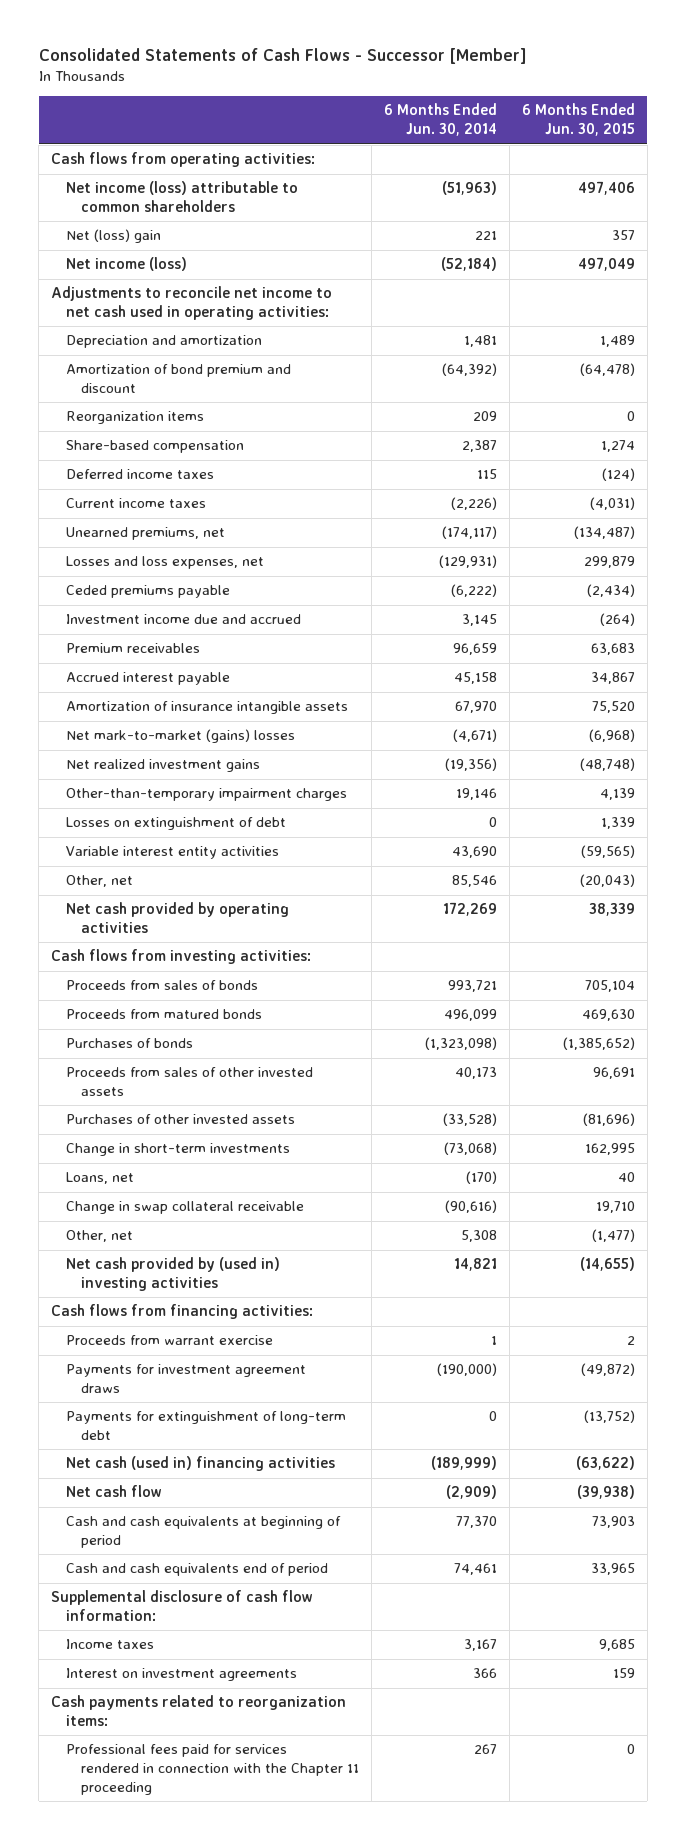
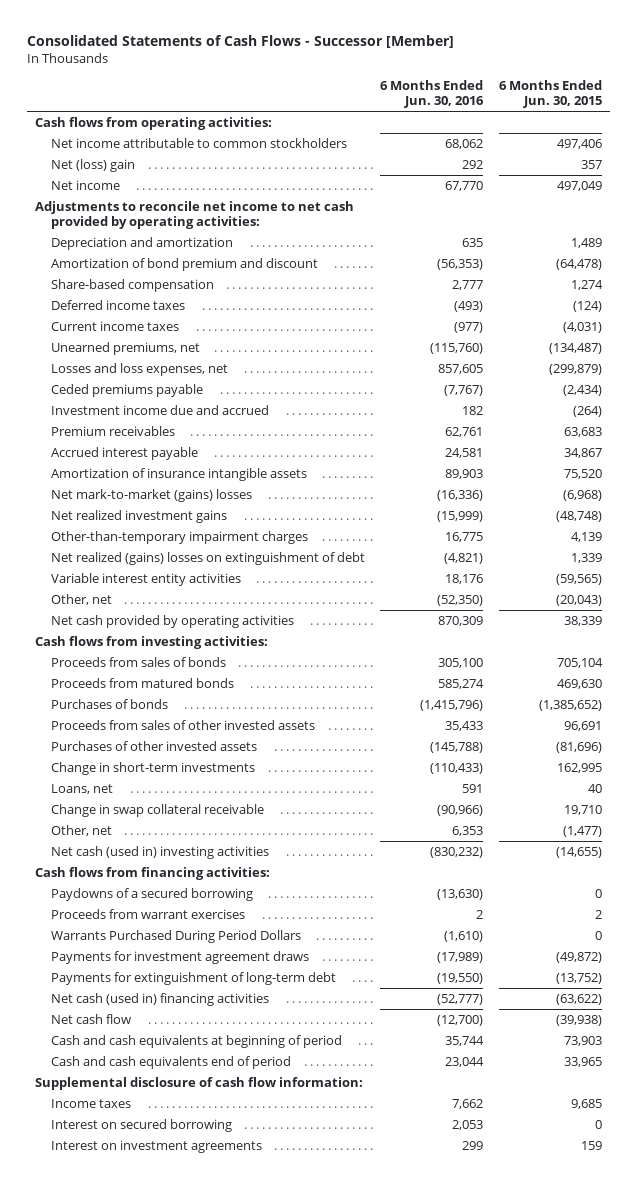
- | 6 Months Ended Jun. 30, 2014 | 6 Months Ended Jun. 30, 2015
+ | 6 Months Ended Jun. 30, 2016 | 6 Months Ended Jun. 30, 2015
- Net income (loss) attributable to common shareholders | (51,963) | 497,406
+ Net income attributable to common stockholders | 68,062 | 497,406
- Net income (loss) | (52,184) | 497,049
- Adjustments to reconcile net income to net cash used in operating activities:
+ Net income | 67,770 | 497,049
+ Adjustments to reconcile net income to net cash provided by operating activities:
- Reorganization items | 209 | 0
- Losses and loss expenses, net | (129,931) | 299,879
+ Losses and loss expenses, net | 857,605 | (299,879)
- Losses on extinguishment of debt | 0 | 1,339
+ Net realized (gains) losses on extinguishment of debt | (4,821) | 1,339
- Net cash provided by (used in) investing activities | 14,821 | (14,655)
+ Net cash (used in) investing activities | (830,232) | (14,655)
- Proceeds from warrant exercise | 1 | 2
+ Paydowns of a secured borrowing | (13,630) | 0
+ Proceeds from warrant exercises | 2 | 2
+ Warrants Purchased During Period Dollars | (1,610) | 0
+ Interest on secured borrowing | 2,053 | 0
- Cash payments related to reorganization items:
- Professional fees paid for services rendered in connection with the Chapter 11 proceeding | 267 | 0

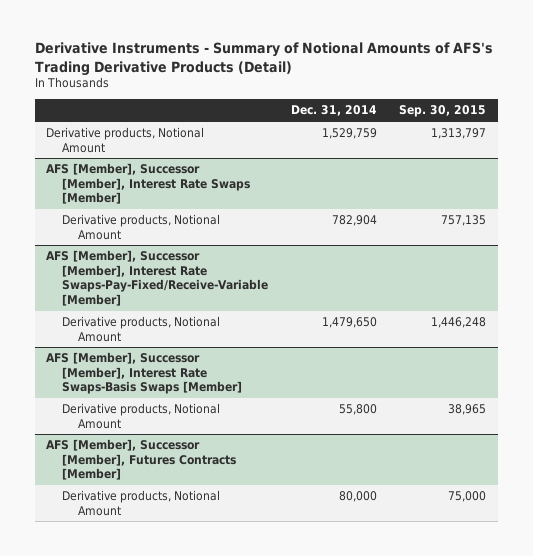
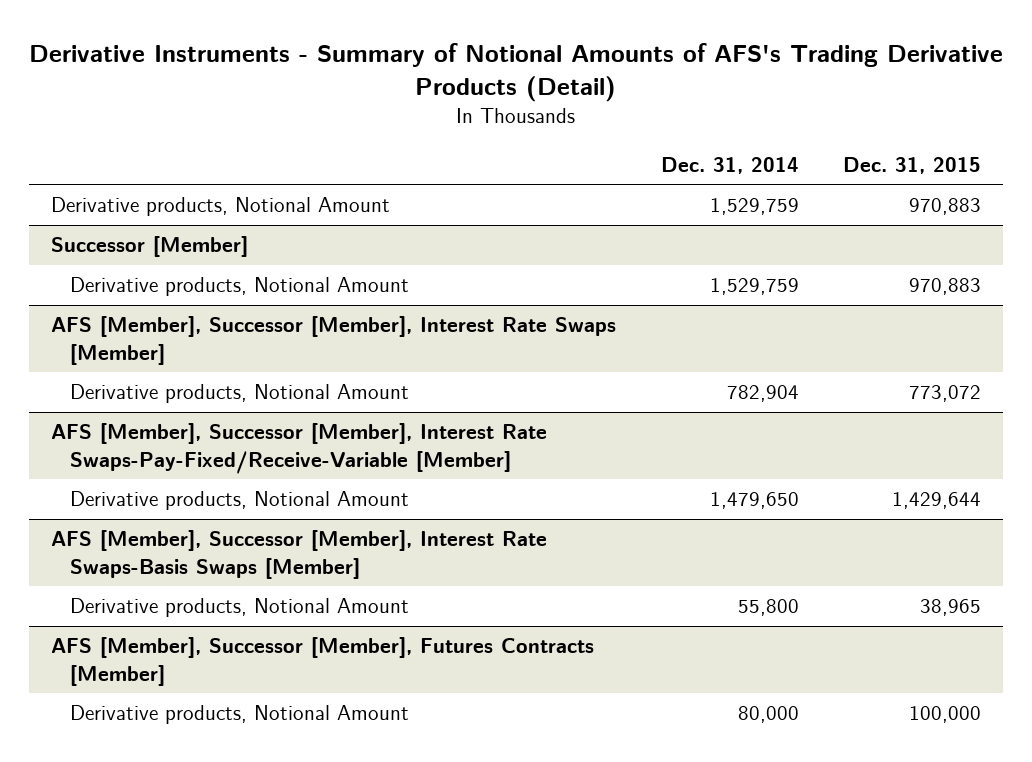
- | Dec. 31, 2014 | Sep. 30, 2015
+ | Dec. 31, 2014 | Dec. 31, 2015
+ Successor [Member]
+ Derivative products, Notional Amount | 1,529,759 | 970,883

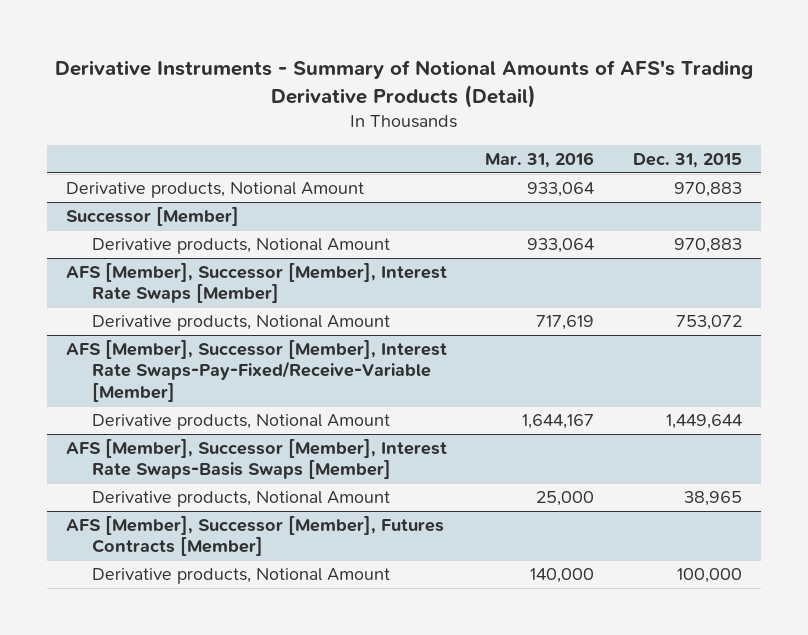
- | Dec. 31, 2014 | Dec. 31, 2015
+ | Mar. 31, 2016 | Dec. 31, 2015
@ AFS [Member], Successor [Member], Interest Rate Swaps [Member]
- Derivative products, Notional Amount | 782,904 | 773,072
+ Derivative products, Notional Amount | 717,619 | 753,072
@ AFS [Member], Successor [Member], Interest Rate Swaps-Pay-Fixed/Receive-Variable [Member]
- Derivative products, Notional Amount | 1,479,650 | 1,429,644
+ Derivative products, Notional Amount | 1,644,167 | 1,449,644

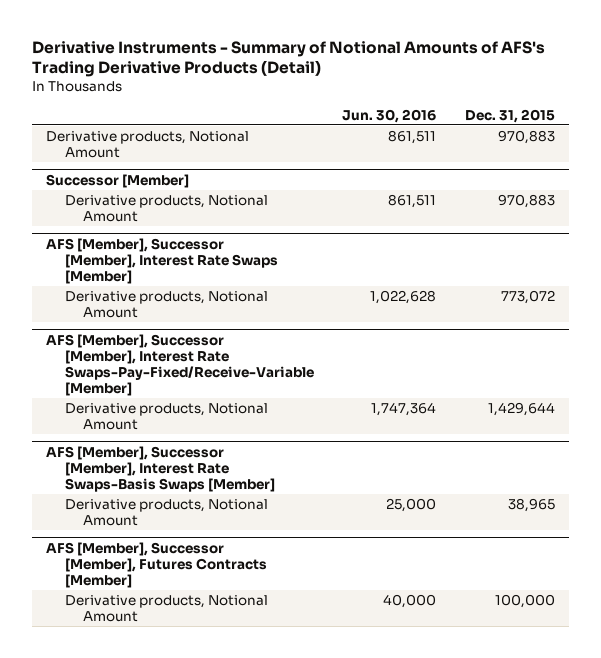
- | Mar. 31, 2016 | Dec. 31, 2015
+ | Jun. 30, 2016 | Dec. 31, 2015
@ AFS [Member], Successor [Member], Interest Rate Swaps [Member]
- Derivative products, Notional Amount | 717,619 | 753,072
+ Derivative products, Notional Amount | 1,022,628 | 773,072
@ AFS [Member], Successor [Member], Interest Rate Swaps-Pay-Fixed/Receive-Variable [Member]
- Derivative products, Notional Amount | 1,644,167 | 1,449,644
+ Derivative products, Notional Amount | 1,747,364 | 1,429,644

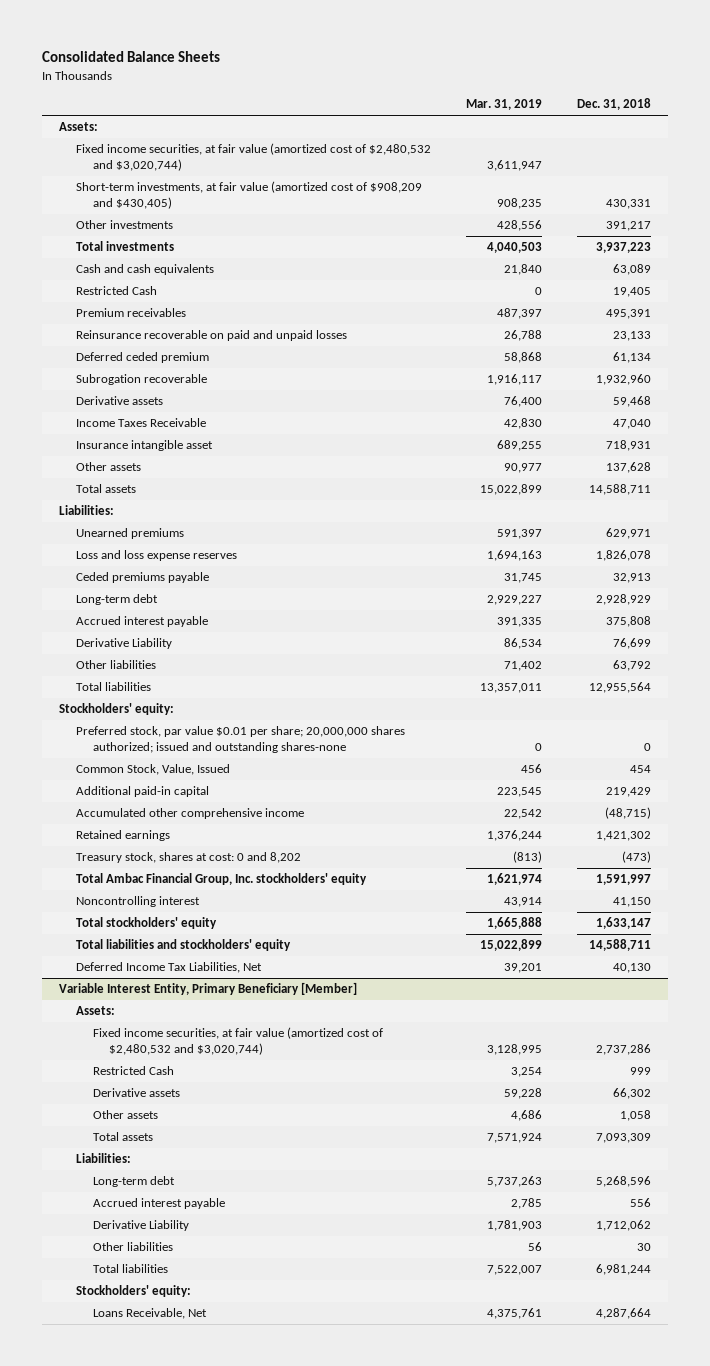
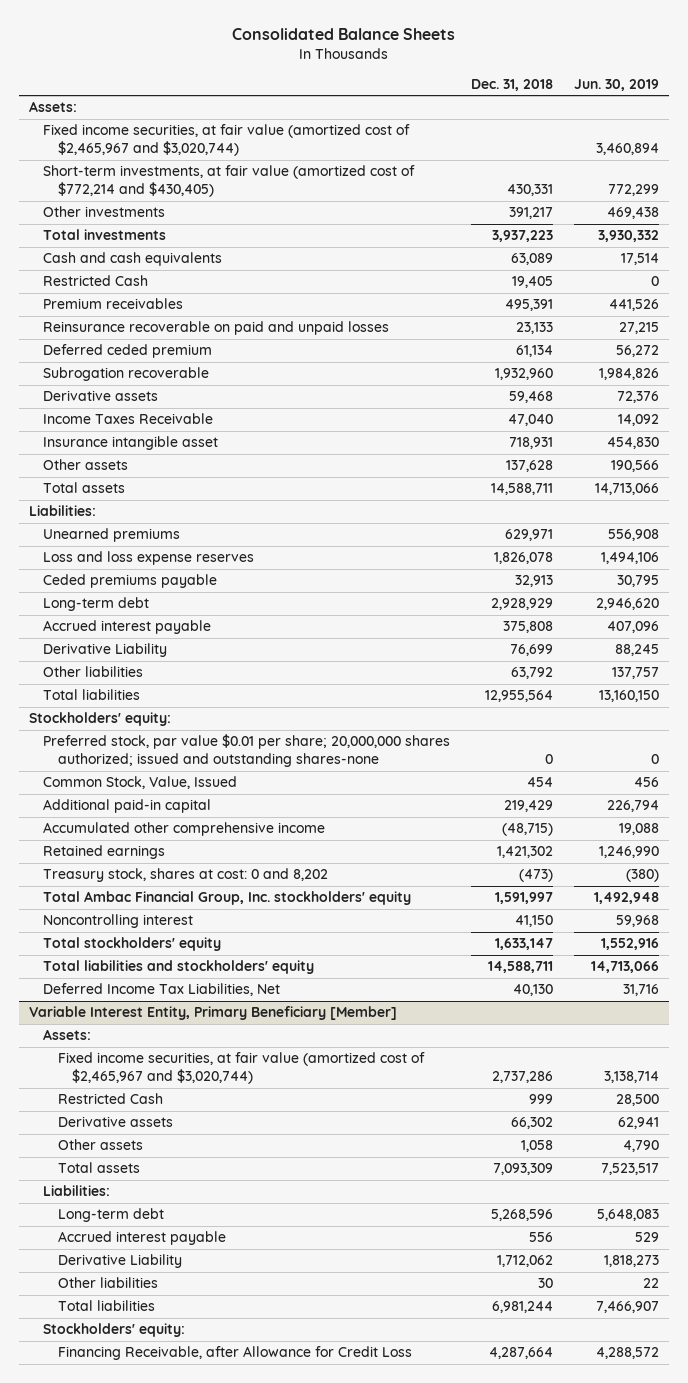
- | Mar. 31, 2019 | Dec. 31, 2018
+ | Dec. 31, 2018 | Jun. 30, 2019
- Fixed income securities, at fair value (amortized cost of $2,480,532 and $3,020,744) | 3,611,947 |
- Short-term investments, at fair value (amortized cost of $908,209 and $430,405) | 908,235 | 430,331
+ Fixed income securities, at fair value (amortized cost of $2,465,967 and $3,020,744) | | 3,460,894
+ Short-term investments, at fair value (amortized cost of $772,214 and $430,405) | 430,331 | 772,299
@ Variable Interest Entity, Primary Beneficiary [Member]
- Fixed income securities, at fair value (amortized cost of $2,480,532 and $3,020,744) | 3,128,995 | 2,737,286
+ Fixed income securities, at fair value (amortized cost of $2,465,967 and $3,020,744) | 2,737,286 | 3,138,714
- Loans Receivable, Net | 4,375,761 | 4,287,664
+ Financing Receivable, after Allowance for Credit Loss | 4,287,664 | 4,288,572

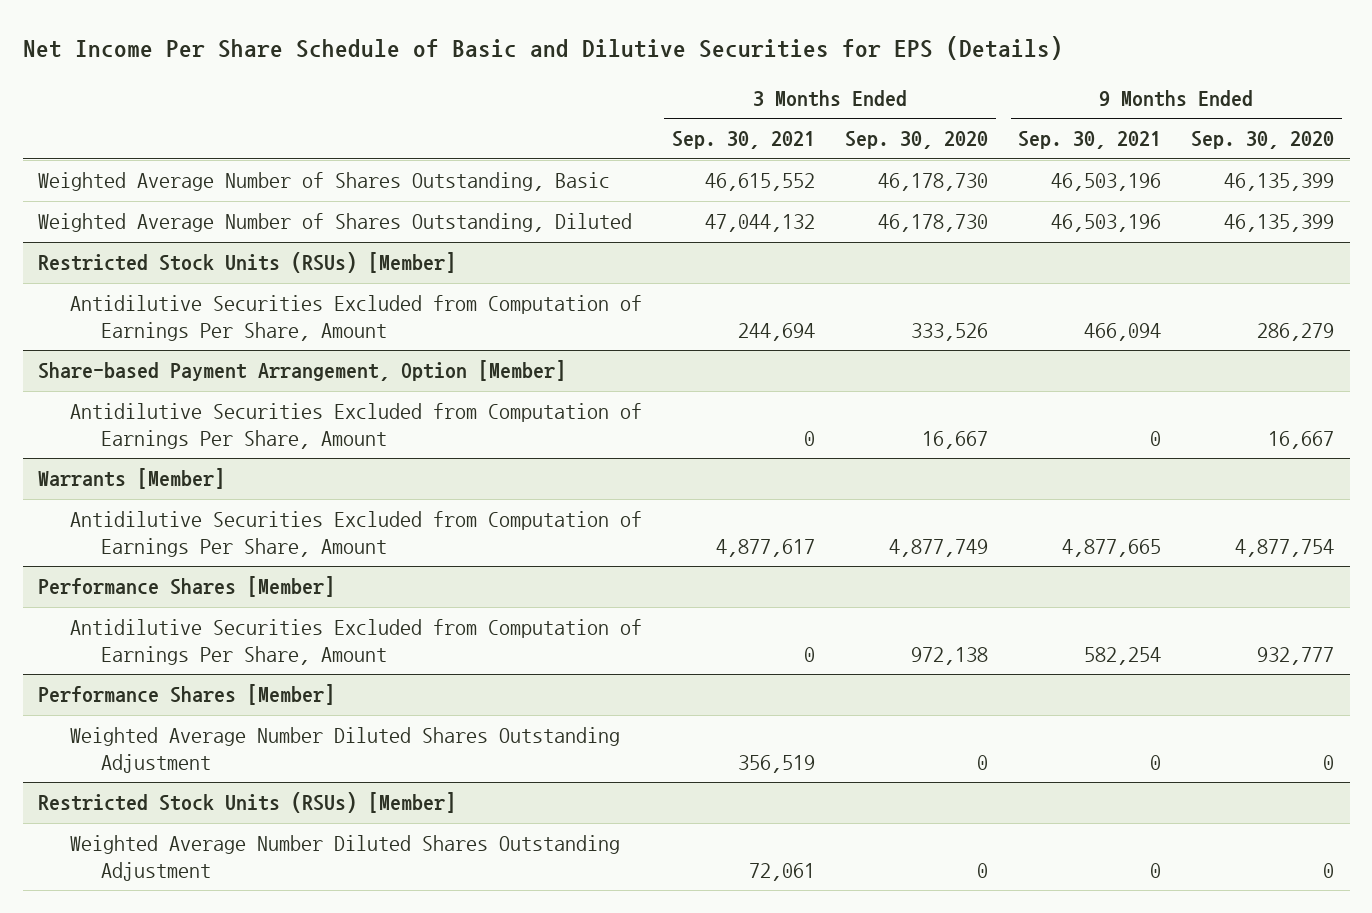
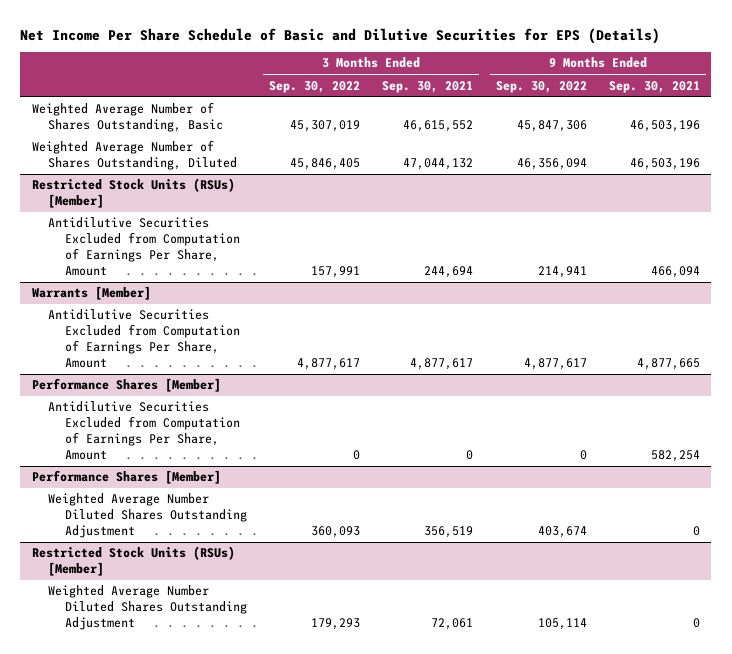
- | 3 Months Ended Sep. 30, 2021 | 3 Months Ended Sep. 30, 2020 | 9 Months Ended Sep. 30, 2021 | 9 Months Ended Sep. 30, 2020
+ | 3 Months Ended Sep. 30, 2022 | 3 Months Ended Sep. 30, 2021 | 9 Months Ended Sep. 30, 2022 | 9 Months Ended Sep. 30, 2021
- Share-based Payment Arrangement, Option [Member]
- Antidilutive Securities Excluded from Computation of Earnings Per Share, Amount | 0 | 16,667 | 0 | 16,667

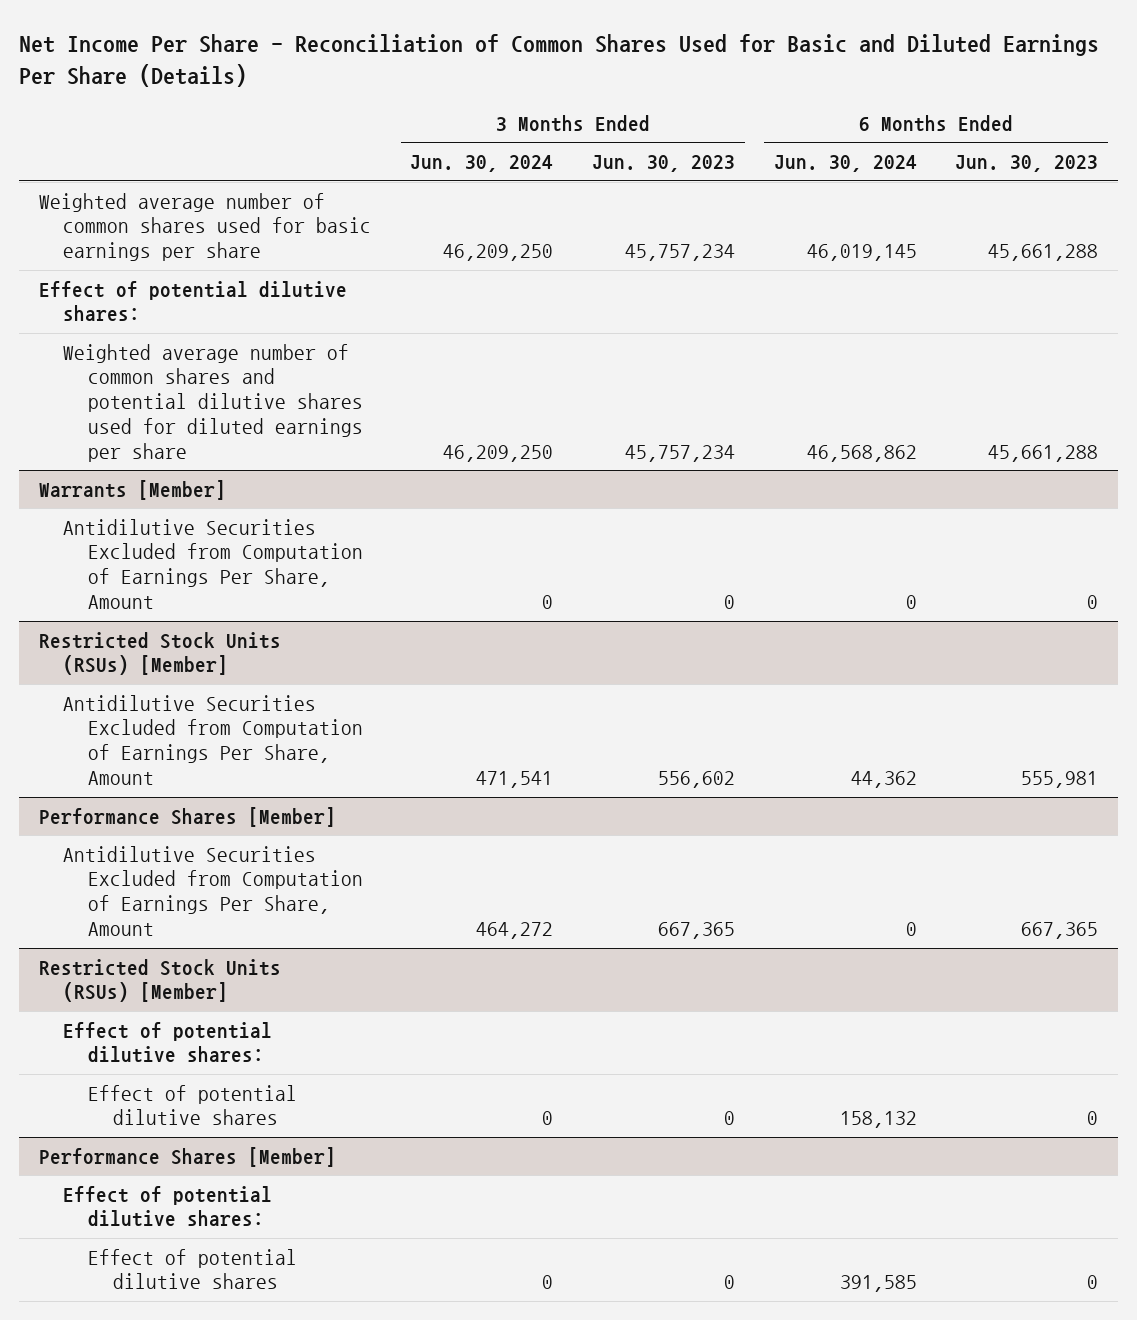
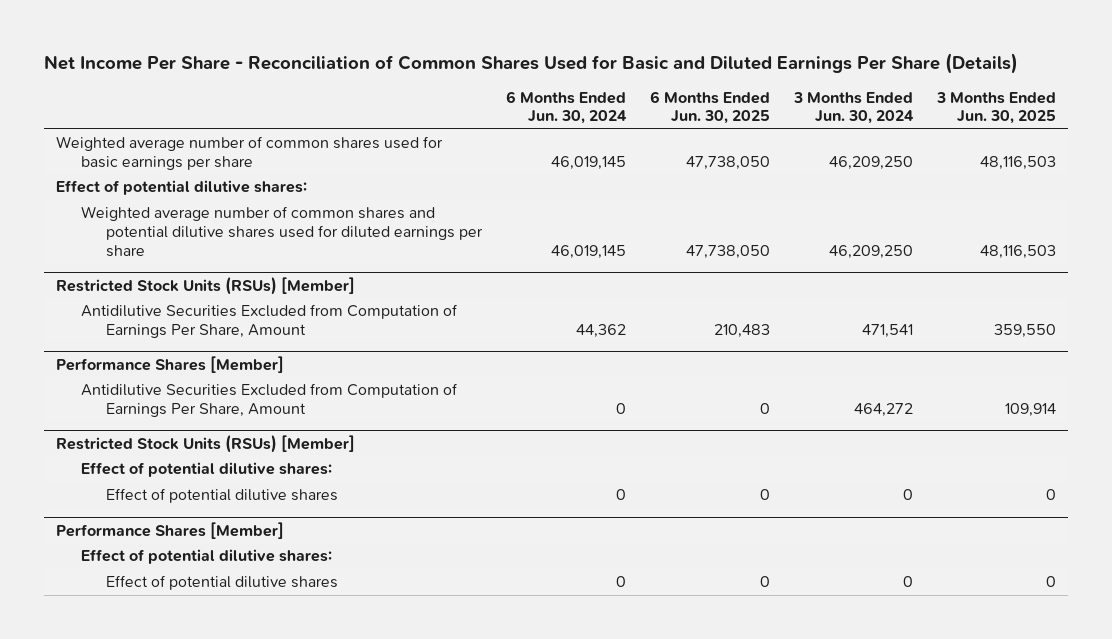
- | 3 Months Ended Jun. 30, 2024 | 3 Months Ended Jun. 30, 2023 | 6 Months Ended Jun. 30, 2024 | 6 Months Ended Jun. 30, 2023
+ | 6 Months Ended Jun. 30, 2024 | 6 Months Ended Jun. 30, 2025 | 3 Months Ended Jun. 30, 2024 | 3 Months Ended Jun. 30, 2025
- Weighted average number of common shares and potential dilutive shares used for diluted earnings per share | 46,209,250 | 45,757,234 | 46,568,862 | 45,661,288
- Warrants [Member]
- Antidilutive Securities Excluded from Computation of Earnings Per Share, Amount | 0 | 0 | 0 | 0
+ Weighted average number of common shares and potential dilutive shares used for diluted earnings per share | 46,019,145 | 47,738,050 | 46,209,250 | 48,116,503
@ Restricted Stock Units (RSUs) [Member]
- Effect of potential dilutive shares | 0 | 0 | 158,132 | 0
+ Effect of potential dilutive shares | 0 | 0 | 0 | 0
@ Performance Shares [Member]
- Effect of potential dilutive shares | 0 | 0 | 391,585 | 0
+ Effect of potential dilutive shares | 0 | 0 | 0 | 0

